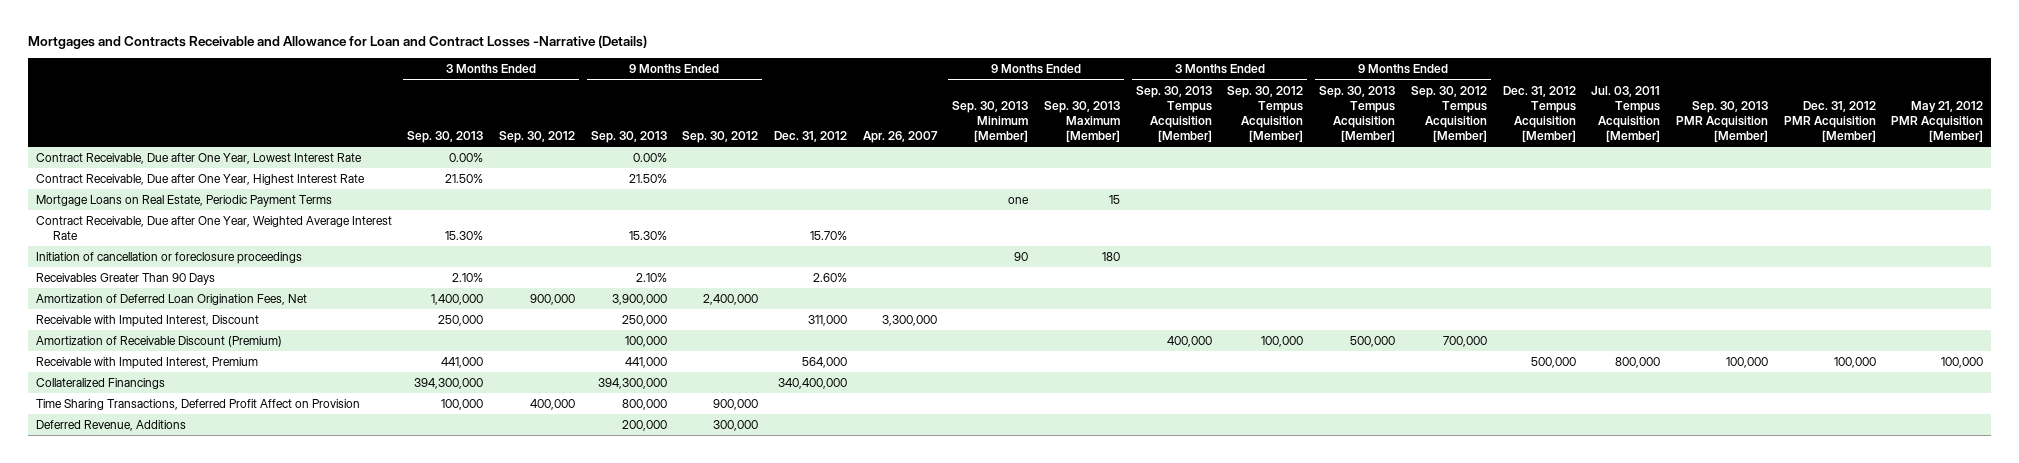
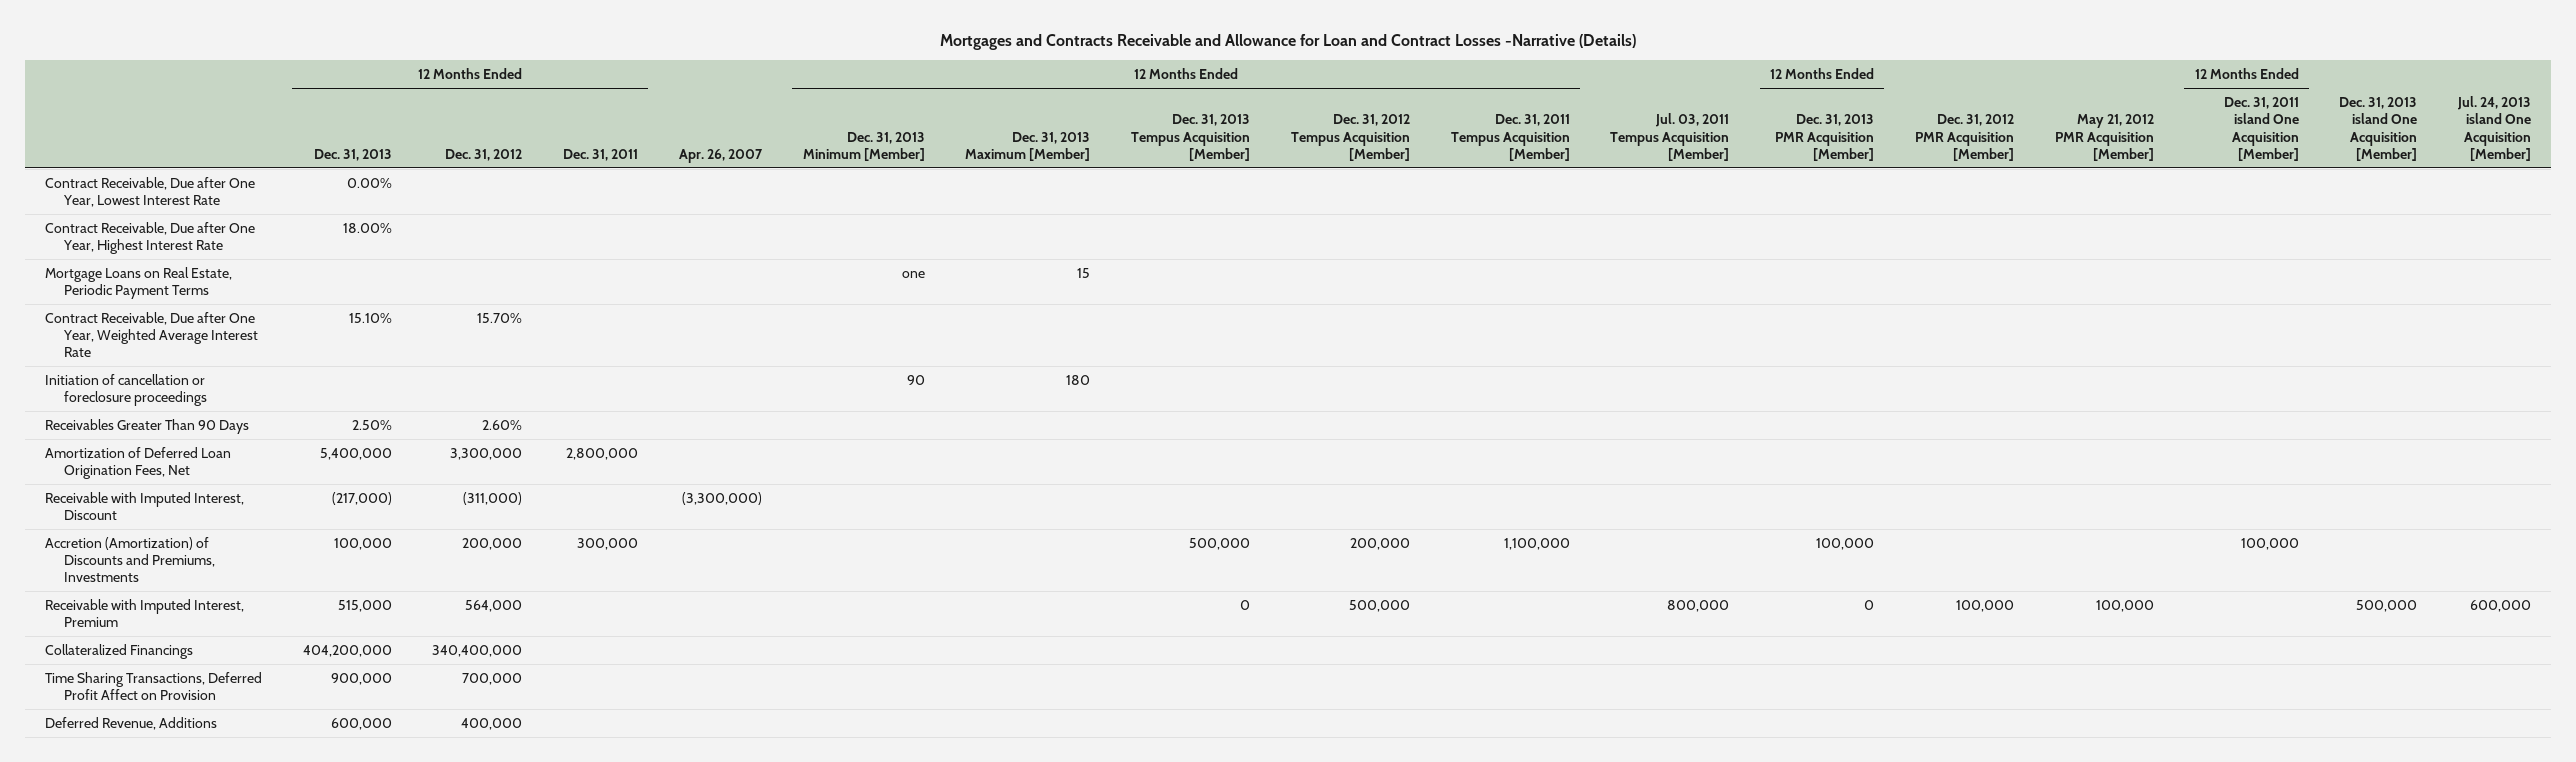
- | 3 Months Ended Sep. 30, 2013 | 3 Months Ended Sep. 30, 2012 | 9 Months Ended Sep. 30, 2013 | 9 Months Ended Sep. 30, 2012 | Dec. 31, 2012 | Apr. 26, 2007 | 9 Months Ended Sep. 30, 2013 Minimum [Member] | 9 Months Ended Sep. 30, 2013 Maximum [Member] | 3 Months Ended Sep. 30, 2013 Tempus Acquisition [Member] | 3 Months Ended Sep. 30, 2012 Tempus Acquisition [Member] | 9 Months Ended Sep. 30, 2013 Tempus Acquisition [Member] | 9 Months Ended Sep. 30, 2012 Tempus Acquisition [Member] | Dec. 31, 2012 Tempus Acquisition [Member] | Jul. 03, 2011 Tempus Acquisition [Member] | Sep. 30, 2013 PMR Acquisition [Member] | Dec. 31, 2012 PMR Acquisition [Member] | May 21, 2012 PMR Acquisition [Member]
+ | 12 Months Ended Dec. 31, 2013 | 12 Months Ended Dec. 31, 2012 | 12 Months Ended Dec. 31, 2011 | Apr. 26, 2007 | 12 Months Ended Dec. 31, 2013 Minimum [Member] | 12 Months Ended Dec. 31, 2013 Maximum [Member] | 12 Months Ended Dec. 31, 2013 Tempus Acquisition [Member] | 12 Months Ended Dec. 31, 2012 Tempus Acquisition [Member] | 12 Months Ended Dec. 31, 2011 Tempus Acquisition [Member] | Jul. 03, 2011 Tempus Acquisition [Member] | 12 Months Ended Dec. 31, 2013 PMR Acquisition [Member] | Dec. 31, 2012 PMR Acquisition [Member] | May 21, 2012 PMR Acquisition [Member] | 12 Months Ended Dec. 31, 2011 island One Acquisition [Member] | Dec. 31, 2013 island One Acquisition [Member] | Jul. 24, 2013 island One Acquisition [Member]
- Receivable with Imputed Interest, Discount | 250,000 | | 250,000 | | 311,000 | 3,300,000 | | | | | | | | | | |
- Amortization of Receivable Discount (Premium) | | | 100,000 | | | | | | 400,000 | 100,000 | 500,000 | 700,000 | | | | |
+ Receivable with Imputed Interest, Discount | (217,000) | (311,000) | | (3,300,000) | | | | | | | | | | | |
+ Accretion (Amortization) of Discounts and Premiums, Investments | 100,000 | 200,000 | 300,000 | | | | 500,000 | 200,000 | 1,100,000 | | 100,000 | | | 100,000 | |

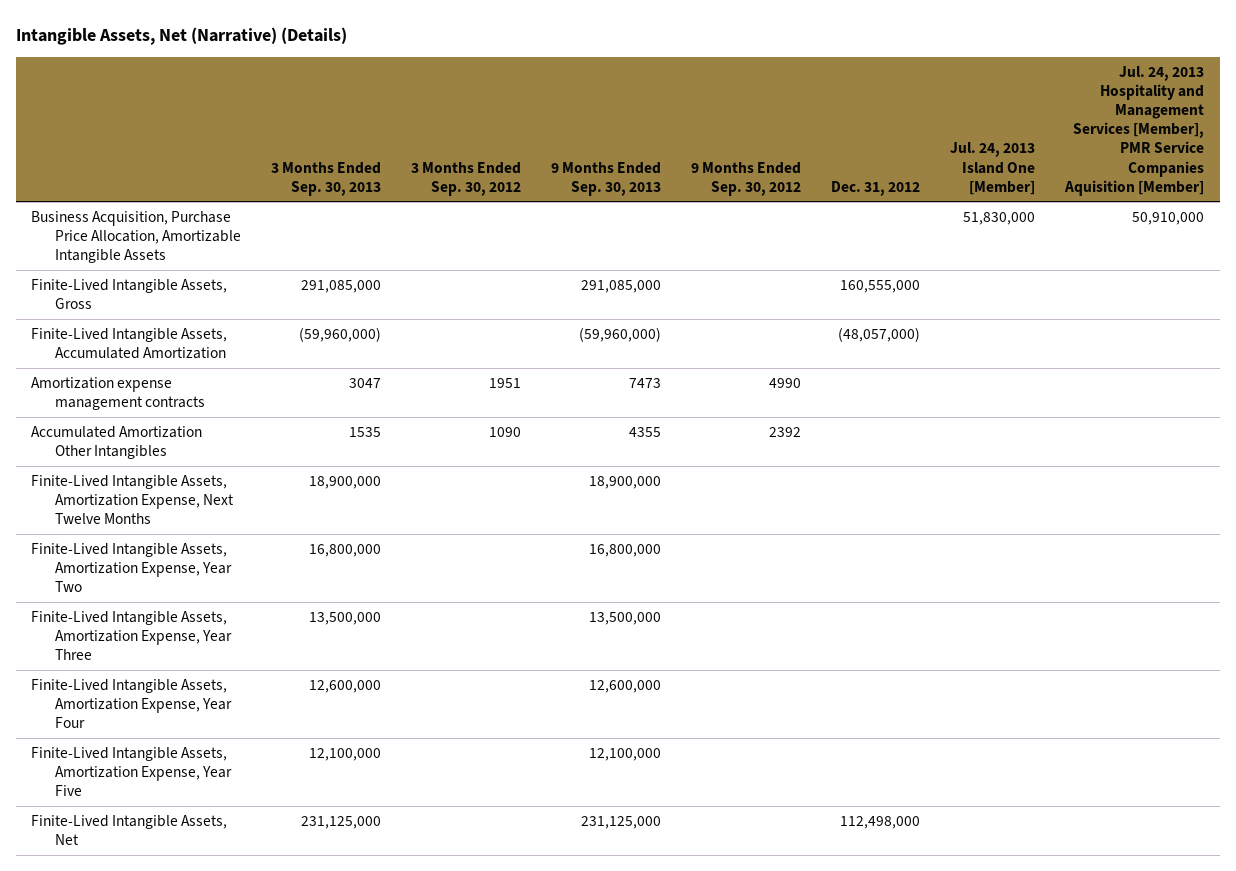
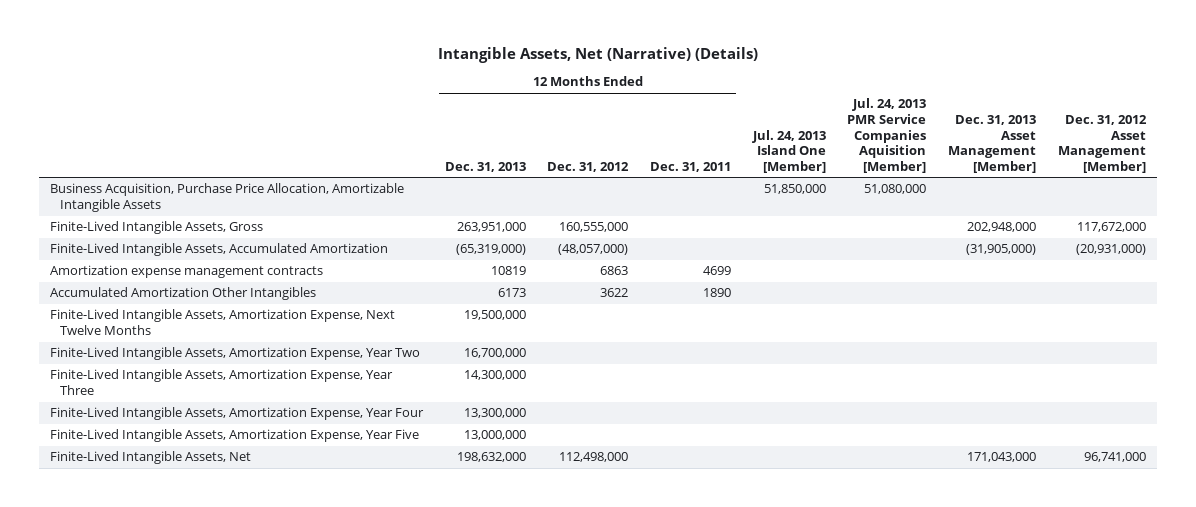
- | 3 Months Ended Sep. 30, 2013 | 3 Months Ended Sep. 30, 2012 | 9 Months Ended Sep. 30, 2013 | 9 Months Ended Sep. 30, 2012 | Dec. 31, 2012 | Jul. 24, 2013 Island One [Member] | Jul. 24, 2013 Hospitality and Management Services [Member], PMR Service Companies Aquisition [Member]
+ | 12 Months Ended Dec. 31, 2013 | 12 Months Ended Dec. 31, 2012 | 12 Months Ended Dec. 31, 2011 | Jul. 24, 2013 Island One [Member] | Jul. 24, 2013 PMR Service Companies Aquisition [Member] | Dec. 31, 2013 Asset Management [Member] | Dec. 31, 2012 Asset Management [Member]
- Business Acquisition, Purchase Price Allocation, Amortizable Intangible Assets | | | | | | 51,830,000 | 50,910,000
+ Business Acquisition, Purchase Price Allocation, Amortizable Intangible Assets | | | | 51,850,000 | 51,080,000 | |

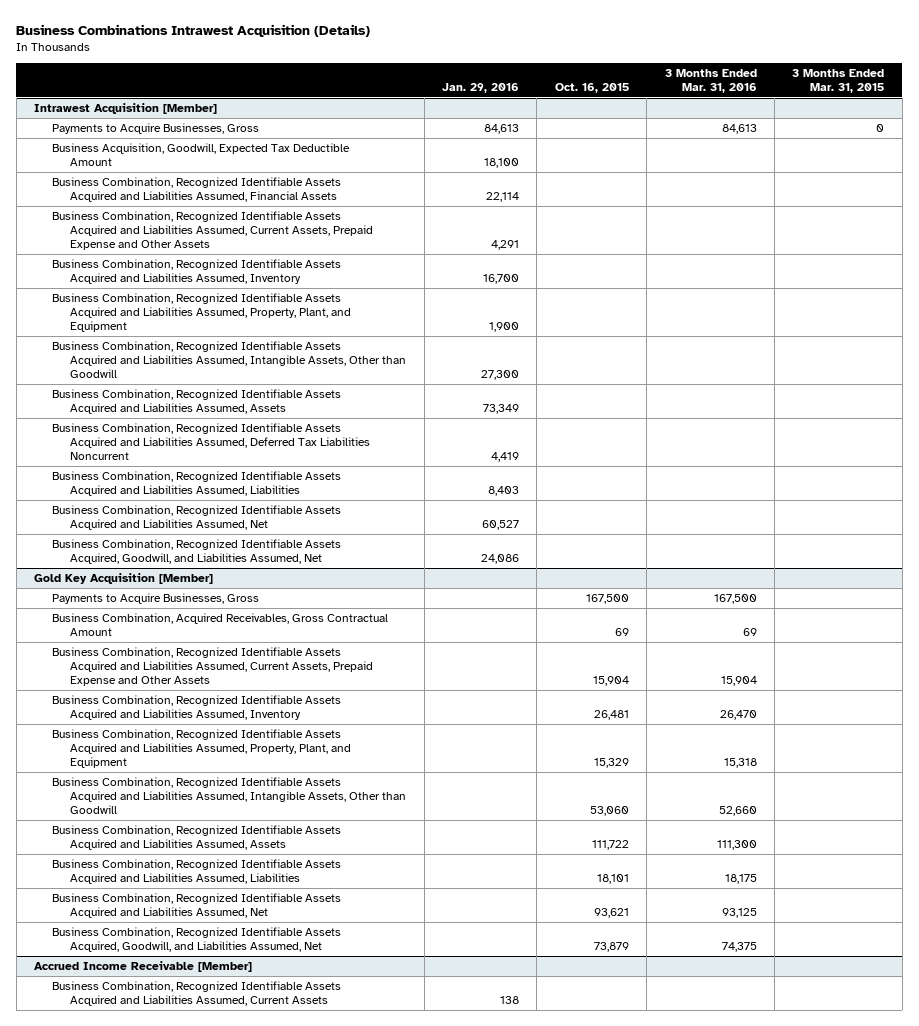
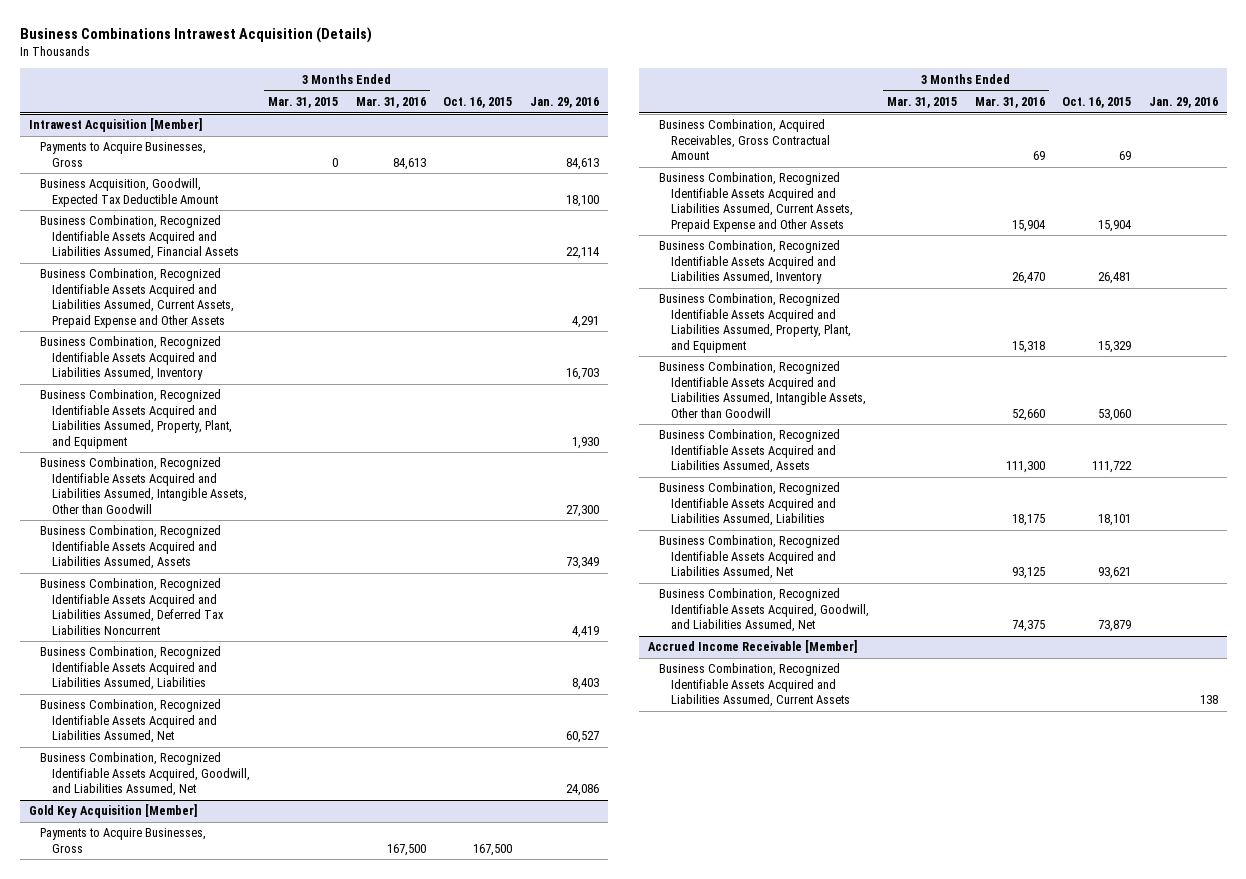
- | Jan. 29, 2016 | Oct. 16, 2015 | 3 Months Ended Mar. 31, 2016 | 3 Months Ended Mar. 31, 2015
+ | 3 Months Ended Mar. 31, 2015 | 3 Months Ended Mar. 31, 2016 | Oct. 16, 2015 | Jan. 29, 2016
@ Intrawest Acquisition [Member]
- Business Combination, Recognized Identifiable Assets Acquired and Liabilities Assumed, Inventory | 16,700 | | |
- Business Combination, Recognized Identifiable Assets Acquired and Liabilities Assumed, Property, Plant, and Equipment | 1,900 | | |
+ Business Combination, Recognized Identifiable Assets Acquired and Liabilities Assumed, Inventory | | | | 16,703
+ Business Combination, Recognized Identifiable Assets Acquired and Liabilities Assumed, Property, Plant, and Equipment | | | | 1,930

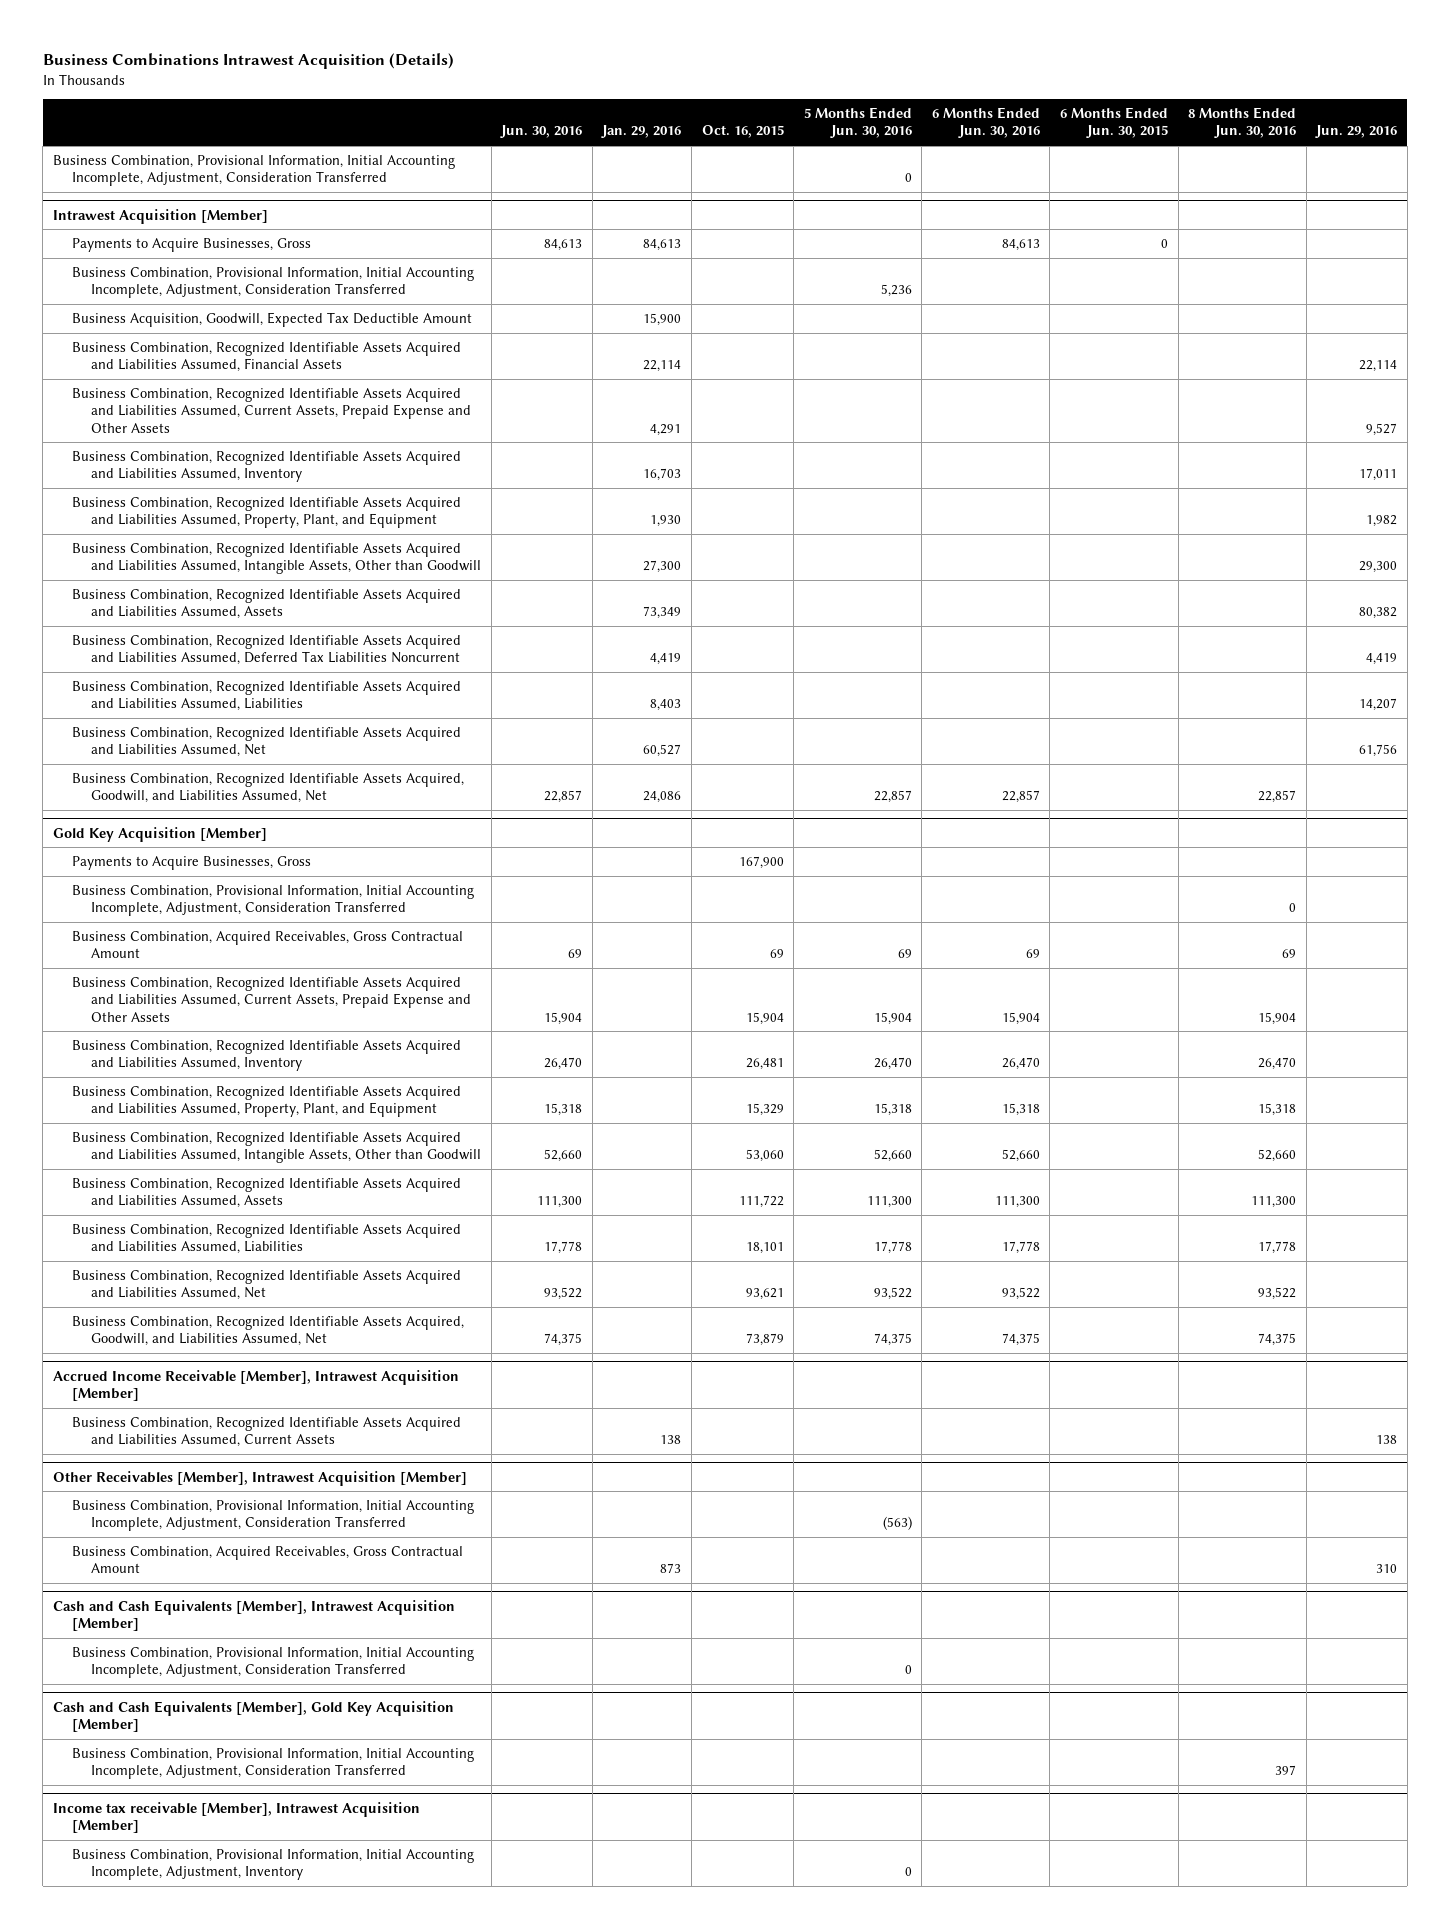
- | 3 Months Ended Mar. 31, 2015 | 3 Months Ended Mar. 31, 2016 | Oct. 16, 2015 | Jan. 29, 2016
+ | Jun. 30, 2016 | Jan. 29, 2016 | Oct. 16, 2015 | 5 Months Ended Jun. 30, 2016 | 6 Months Ended Jun. 30, 2016 | 6 Months Ended Jun. 30, 2015 | 8 Months Ended Jun. 30, 2016 | Jun. 29, 2016
+ Business Combination, Provisional Information, Initial Accounting Incomplete, Adjustment, Consideration Transferred | | | | 0 | | | |
@ Intrawest Acquisition [Member]
- Business Acquisition, Goodwill, Expected Tax Deductible Amount | | | | 18,100
+ Business Combination, Provisional Information, Initial Accounting Incomplete, Adjustment, Consideration Transferred | | | | 5,236 | | | |
+ Business Acquisition, Goodwill, Expected Tax Deductible Amount | | 15,900 | | | | | |
@ Gold Key Acquisition [Member]
- Payments to Acquire Businesses, Gross | | 167,500 | 167,500 |
+ Payments to Acquire Businesses, Gross | | | 167,900 | | | | |
+ Business Combination, Provisional Information, Initial Accounting Incomplete, Adjustment, Consideration Transferred | | | | | | | 0 |
- Accrued Income Receivable [Member]
+ Accrued Income Receivable [Member], Intrawest Acquisition [Member]
+ Other Receivables [Member], Intrawest Acquisition [Member]
+ Business Combination, Provisional Information, Initial Accounting Incomplete, Adjustment, Consideration Transferred | | | | (563) | | | |
+ Business Combination, Acquired Receivables, Gross Contractual Amount | | 873 | | | | | | 310
+ Cash and Cash Equivalents [Member], Intrawest Acquisition [Member]
+ Business Combination, Provisional Information, Initial Accounting Incomplete, Adjustment, Consideration Transferred | | | | 0 | | | |
+ Cash and Cash Equivalents [Member], Gold Key Acquisition [Member]
+ Business Combination, Provisional Information, Initial Accounting Incomplete, Adjustment, Consideration Transferred | | | | | | | 397 |
+ Income tax receivable [Member], Intrawest Acquisition [Member]
+ Business Combination, Provisional Information, Initial Accounting Incomplete, Adjustment, Inventory | | | | 0 | | | |

